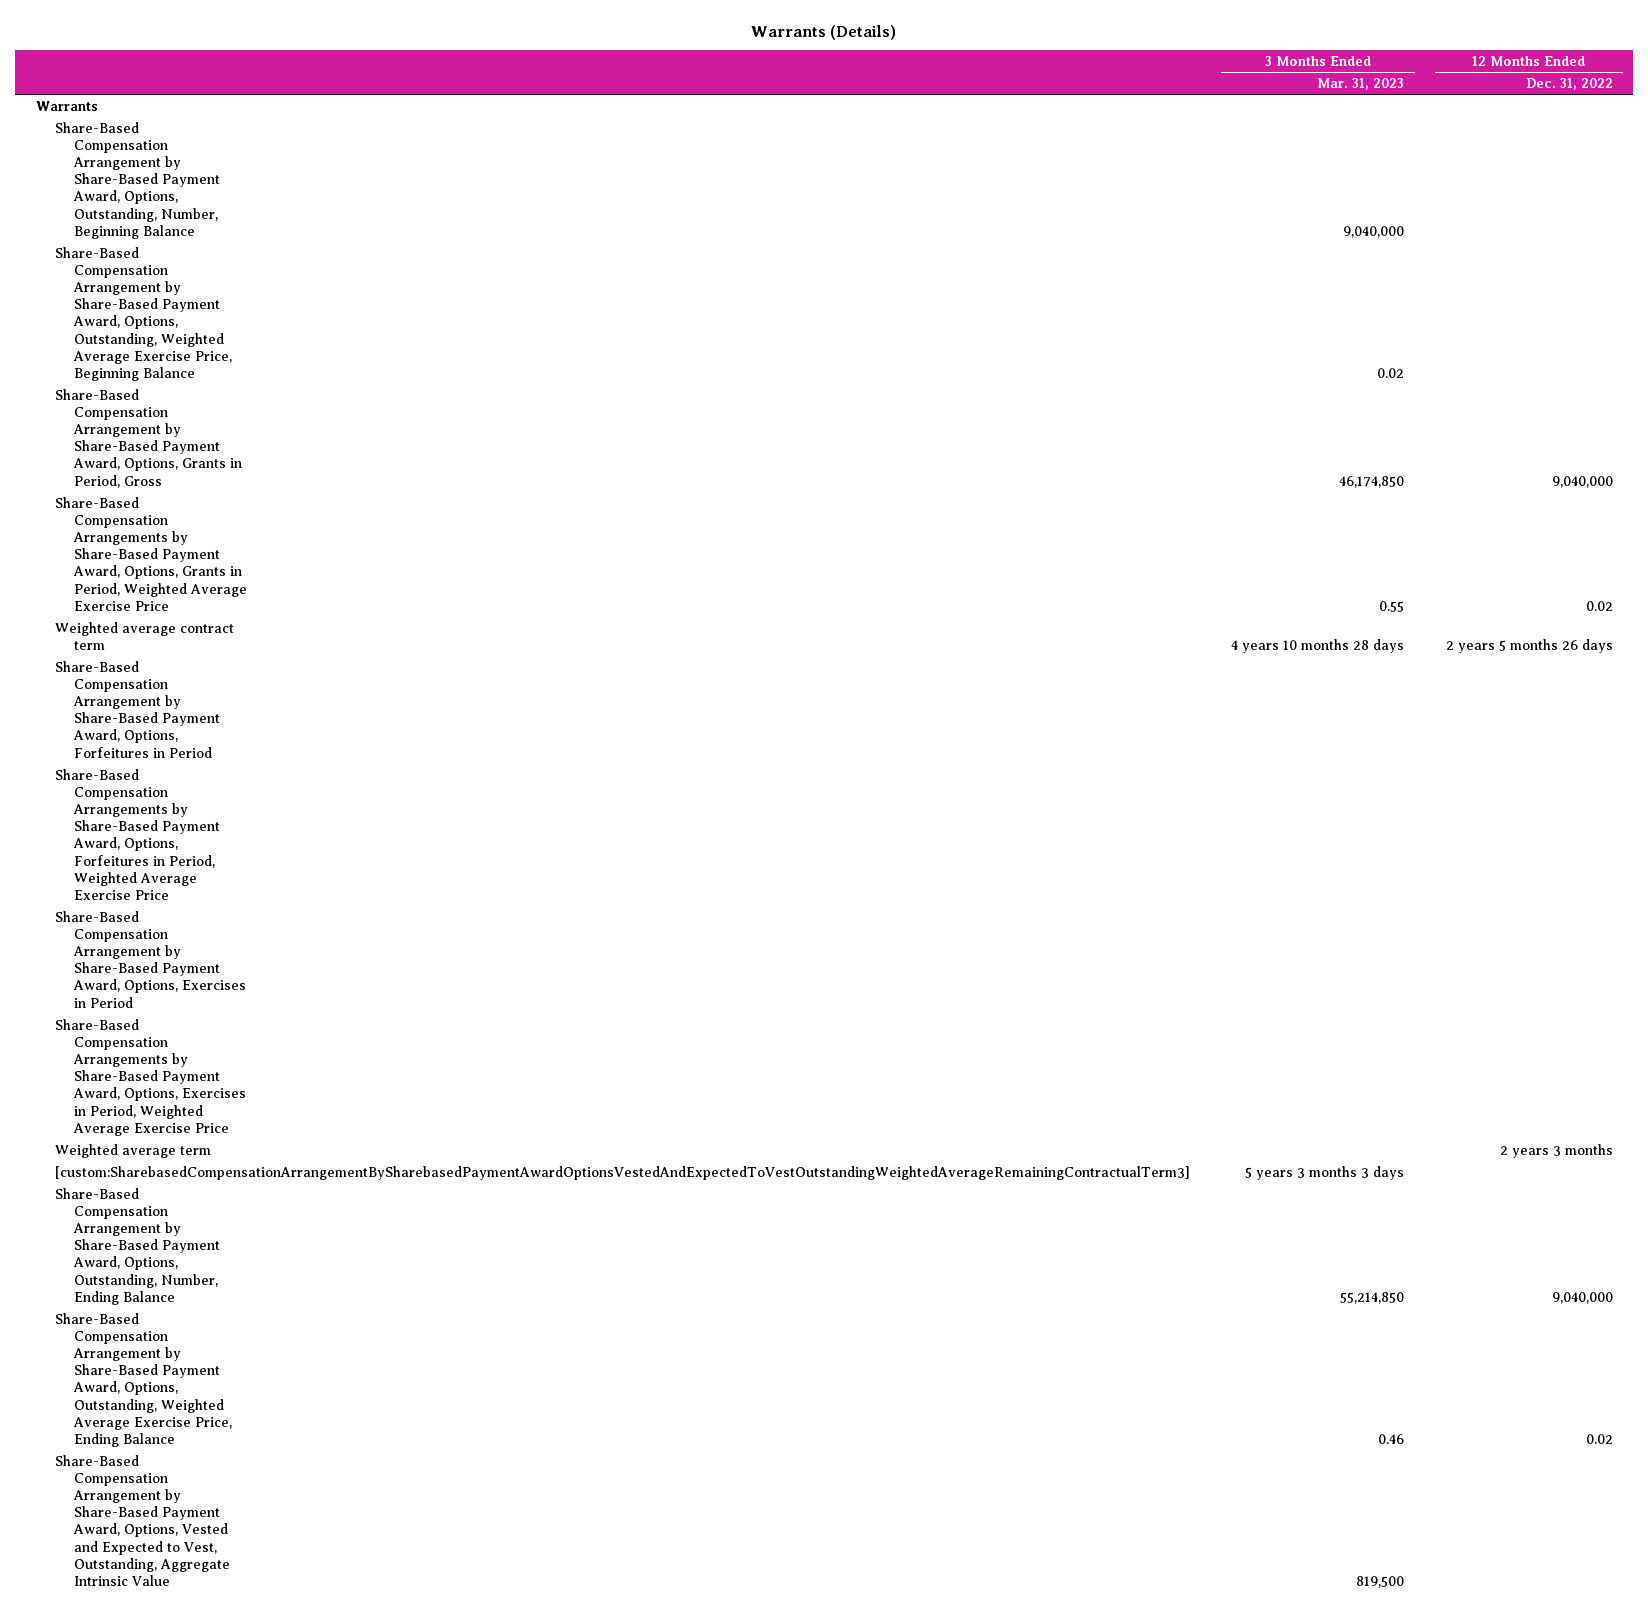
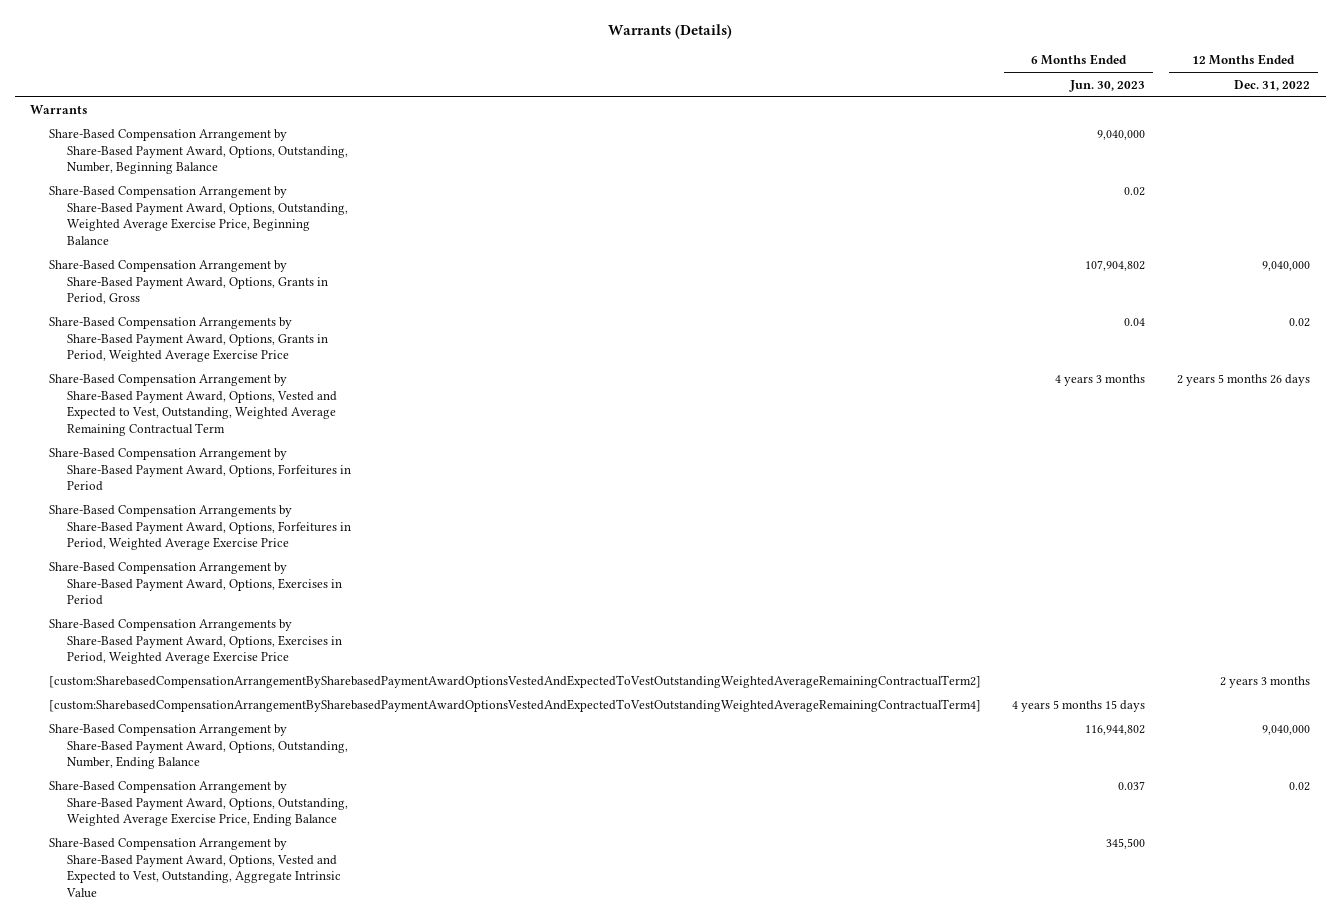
- | 3 Months Ended Mar. 31, 2023 | 12 Months Ended Dec. 31, 2022
+ | 6 Months Ended Jun. 30, 2023 | 12 Months Ended Dec. 31, 2022
- Weighted average contract term | 4 years 10 months 28 days | 2 years 5 months 26 days
+ Share-Based Compensation Arrangement by Share-Based Payment Award, Options, Vested and Expected to Vest, Outstanding, Weighted Average Remaining Contractual Term | 4 years 3 months | 2 years 5 months 26 days
- Weighted average term | | 2 years 3 months
- [custom:SharebasedCompensationArrangementBySharebasedPaymentAwardOptionsVestedAndExpectedToVestOutstandingWeightedAverageRemainingContractualTerm3] | 5 years 3 months 3 days |
+ [custom:SharebasedCompensationArrangementBySharebasedPaymentAwardOptionsVestedAndExpectedToVestOutstandingWeightedAverageRemainingContractualTerm2] | | 2 years 3 months
+ [custom:SharebasedCompensationArrangementBySharebasedPaymentAwardOptionsVestedAndExpectedToVestOutstandingWeightedAverageRemainingContractualTerm4] | 4 years 5 months 15 days |

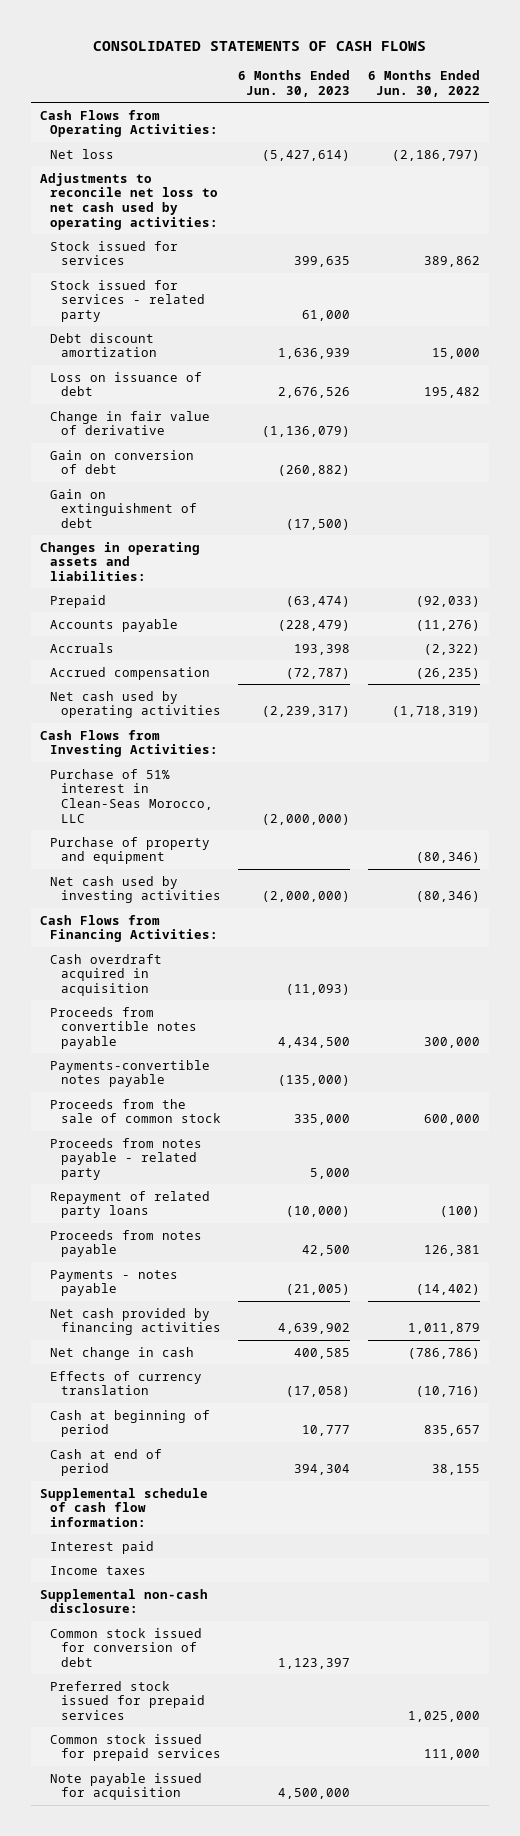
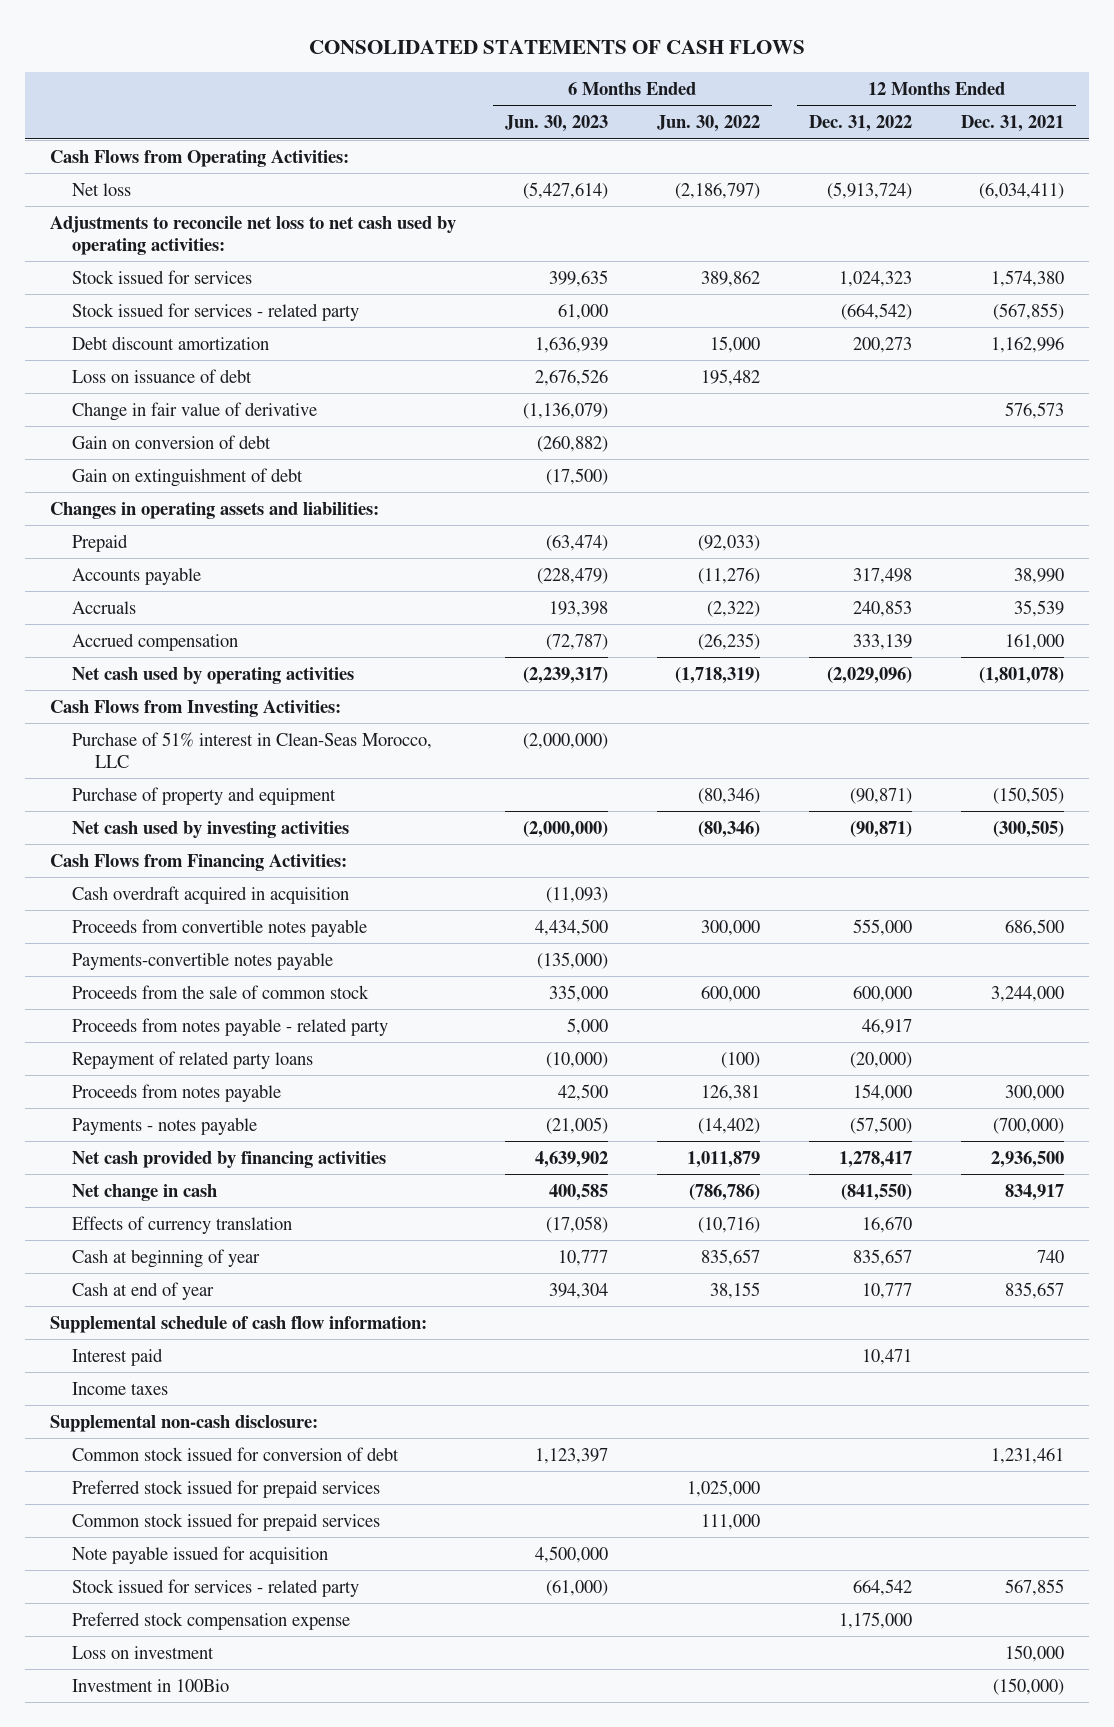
- | 6 Months Ended Jun. 30, 2023 | 6 Months Ended Jun. 30, 2022
+ | 6 Months Ended Jun. 30, 2023 | 6 Months Ended Jun. 30, 2022 | 12 Months Ended Dec. 31, 2022 | 12 Months Ended Dec. 31, 2021
- Cash at beginning of period | 10,777 | 835,657
- Cash at end of period | 394,304 | 38,155
+ Cash at beginning of year | 10,777 | 835,657 | 835,657 | 740
+ Cash at end of year | 394,304 | 38,155 | 10,777 | 835,657
+ Stock issued for services - related party | (61,000) | | 664,542 | 567,855
+ Preferred stock compensation expense | | | 1,175,000 |
+ Loss on investment | | | | 150,000
+ Investment in 100Bio | | | | (150,000)

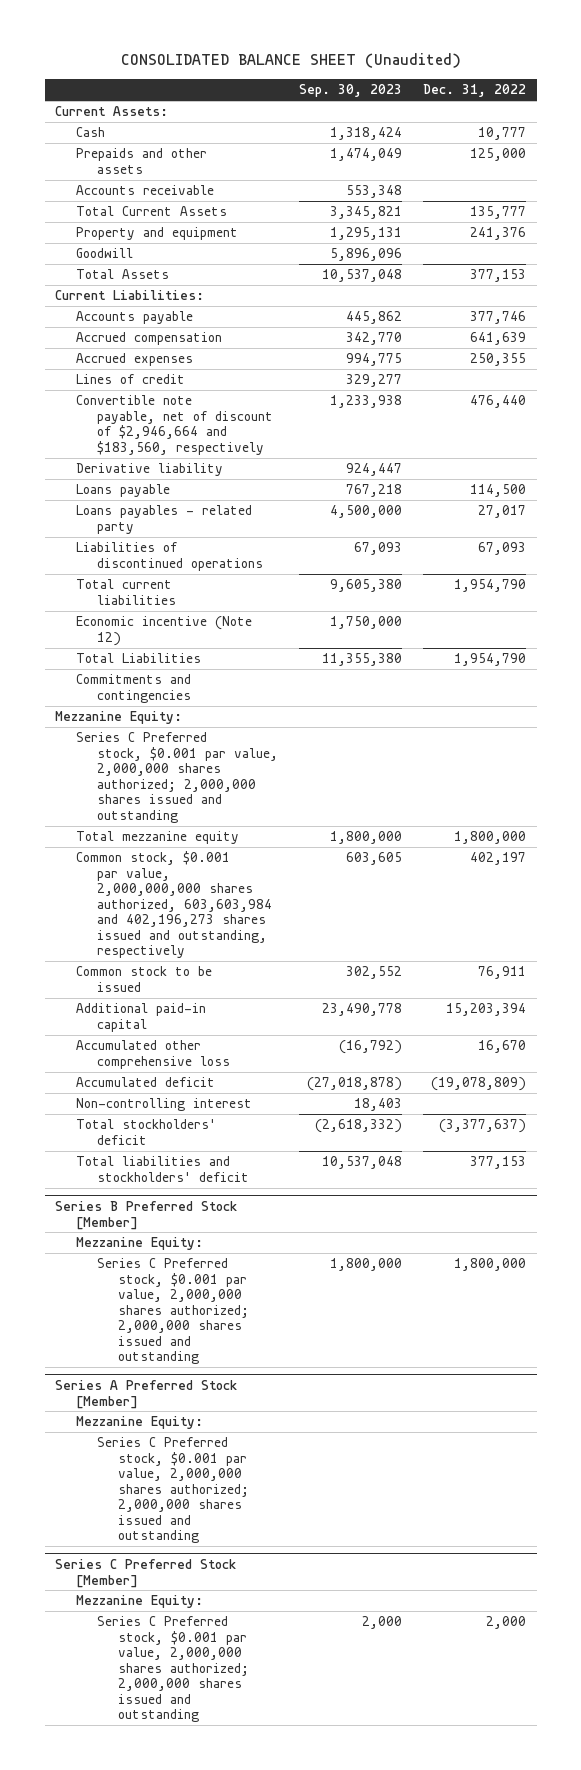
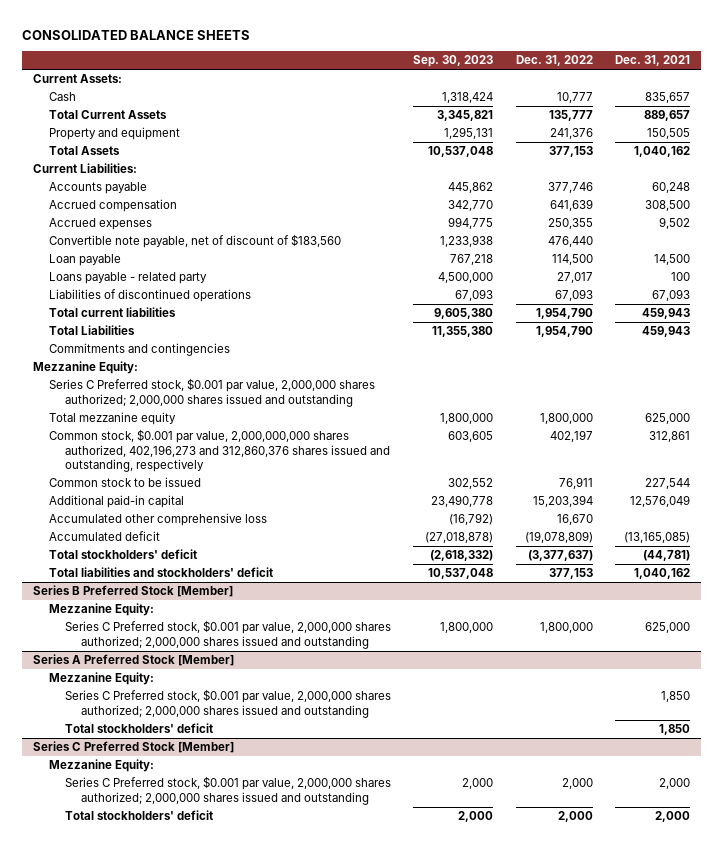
- CONSOLIDATED BALANCE SHEET (Unaudited)
+ CONSOLIDATED BALANCE SHEETS
- | Sep. 30, 2023 | Dec. 31, 2022
+ | Sep. 30, 2023 | Dec. 31, 2022 | Dec. 31, 2021
- Prepaids and other assets | 1,474,049 | 125,000
- Accounts receivable | 553,348 |
- Goodwill | 5,896,096 |
- Lines of credit | 329,277 |
- Convertible note payable, net of discount of $2,946,664 and $183,560, respectively | 1,233,938 | 476,440
- Derivative liability | 924,447 |
- Loans payable | 767,218 | 114,500
- Loans payables - related party | 4,500,000 | 27,017
+ Convertible note payable, net of discount of $183,560 | 1,233,938 | 476,440 |
+ Loan payable | 767,218 | 114,500 | 14,500
+ Loans payable - related party | 4,500,000 | 27,017 | 100
- Economic incentive (Note 12) | 1,750,000 |
- Common stock, $0.001 par value, 2,000,000,000 shares authorized, 603,603,984 and 402,196,273 shares issued and outstanding, respectively | 603,605 | 402,197
+ Common stock, $0.001 par value, 2,000,000,000 shares authorized, 402,196,273 and 312,860,376 shares issued and outstanding, respectively | 603,605 | 402,197 | 312,861
- Non-controlling interest | 18,403 |
@ Series A Preferred Stock [Member]
+ Total stockholders' deficit | | | 1,850
@ Series C Preferred Stock [Member]
+ Total stockholders' deficit | 2,000 | 2,000 | 2,000

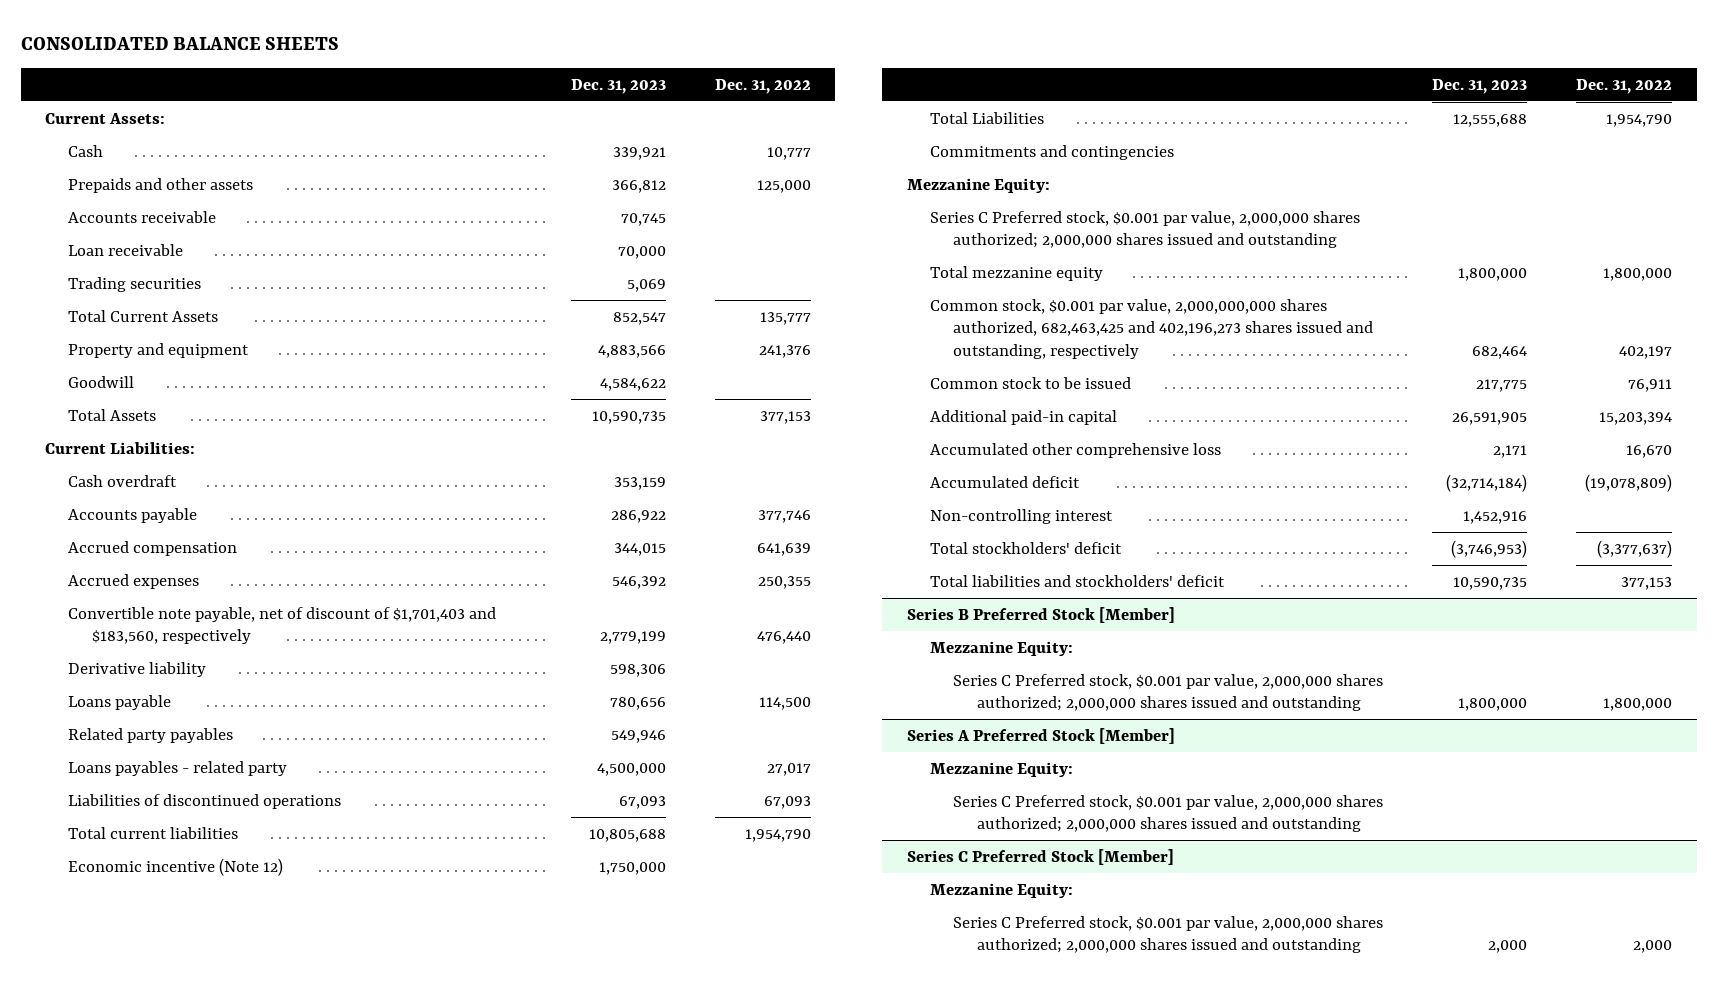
- | Sep. 30, 2023 | Dec. 31, 2022 | Dec. 31, 2021
+ | Dec. 31, 2023 | Dec. 31, 2022
+ Prepaids and other assets | 366,812 | 125,000
+ Accounts receivable | 70,745 |
+ Loan receivable | 70,000 |
+ Trading securities | 5,069 |
+ Goodwill | 4,584,622 |
+ Cash overdraft | 353,159 |
- Convertible note payable, net of discount of $183,560 | 1,233,938 | 476,440 |
- Loan payable | 767,218 | 114,500 | 14,500
- Loans payable - related party | 4,500,000 | 27,017 | 100
+ Convertible note payable, net of discount of $1,701,403 and $183,560, respectively | 2,779,199 | 476,440
+ Derivative liability | 598,306 |
+ Loans payable | 780,656 | 114,500
+ Related party payables | 549,946 |
+ Loans payables - related party | 4,500,000 | 27,017
+ Economic incentive (Note 12) | 1,750,000 |
- Common stock, $0.001 par value, 2,000,000,000 shares authorized, 402,196,273 and 312,860,376 shares issued and outstanding, respectively | 603,605 | 402,197 | 312,861
+ Common stock, $0.001 par value, 2,000,000,000 shares authorized, 682,463,425 and 402,196,273 shares issued and outstanding, respectively | 682,464 | 402,197
+ Non-controlling interest | 1,452,916 |
@ Series A Preferred Stock [Member]
- Total stockholders' deficit | | | 1,850
@ Series C Preferred Stock [Member]
- Total stockholders' deficit | 2,000 | 2,000 | 2,000

